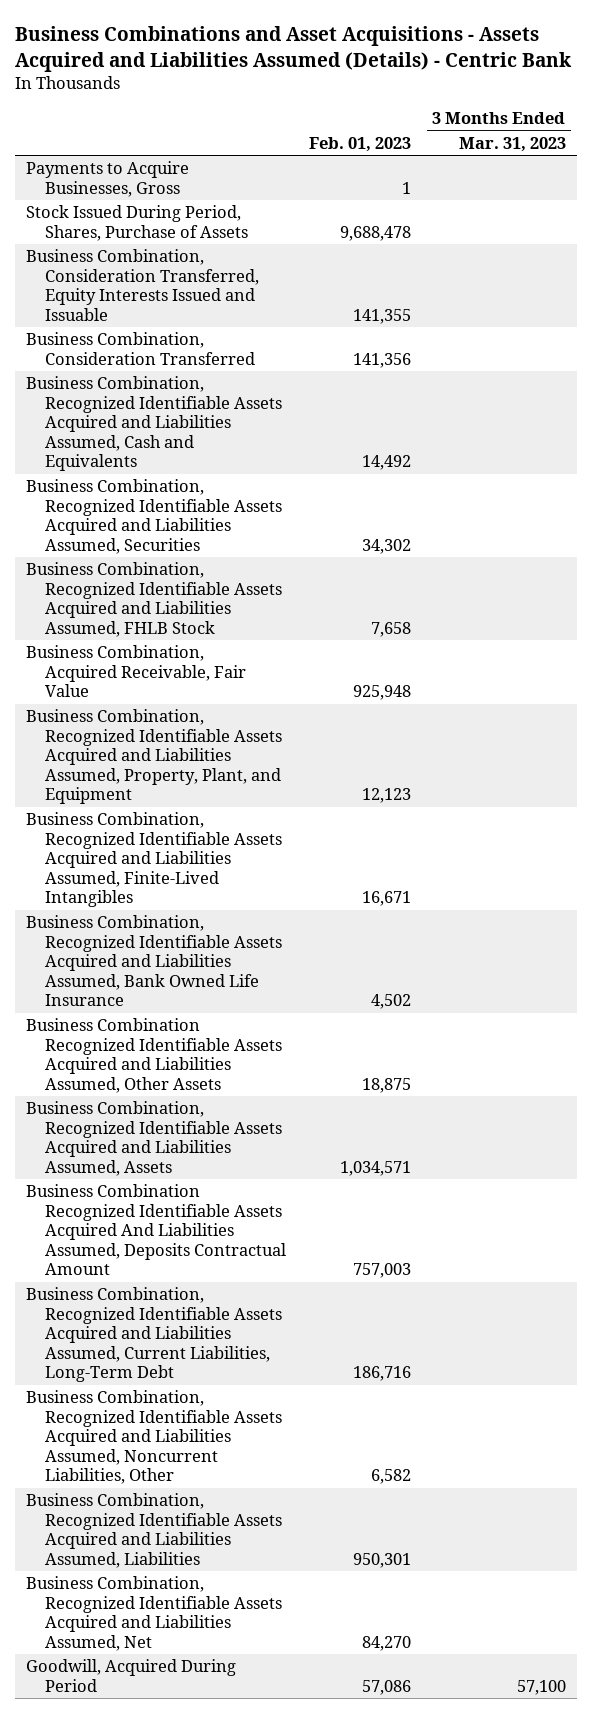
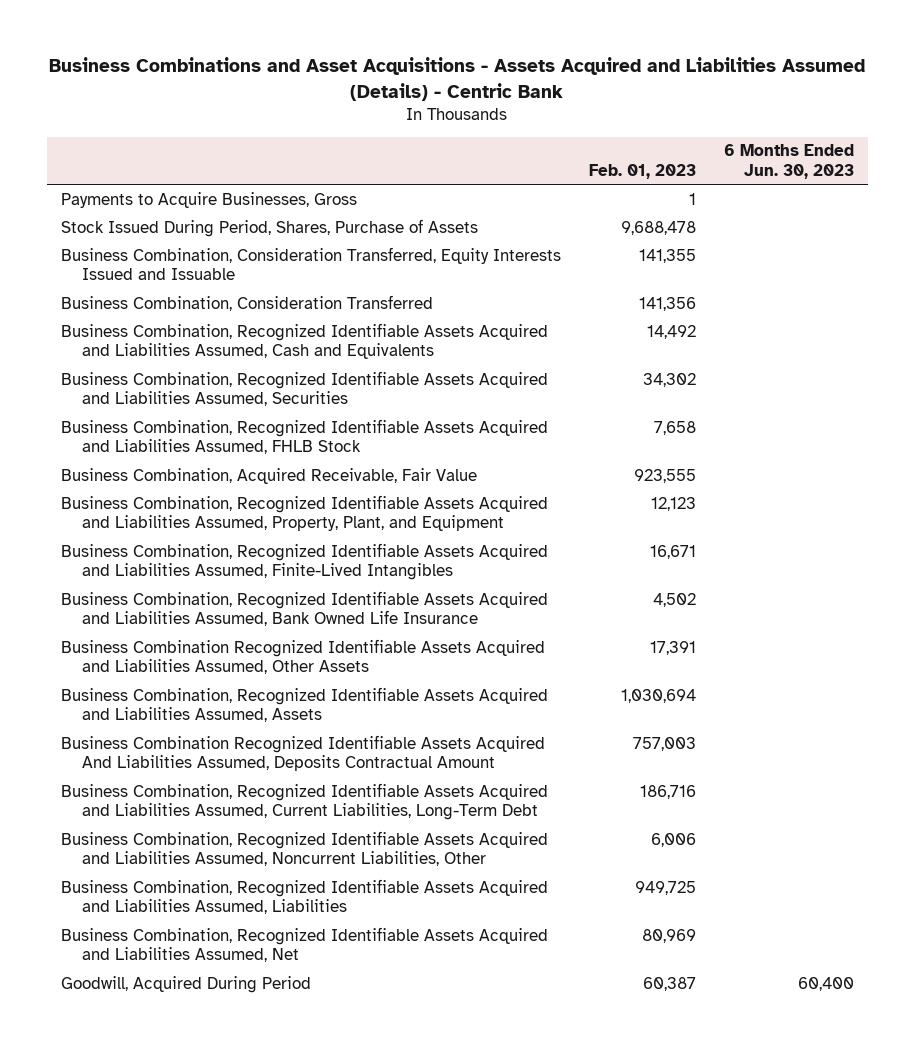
- | Feb. 01, 2023 | 3 Months Ended Mar. 31, 2023
+ | Feb. 01, 2023 | 6 Months Ended Jun. 30, 2023
- Business Combination, Acquired Receivable, Fair Value | 925,948 |
+ Business Combination, Acquired Receivable, Fair Value | 923,555 |
- Business Combination Recognized Identifiable Assets Acquired and Liabilities Assumed, Other Assets | 18,875 |
- Business Combination, Recognized Identifiable Assets Acquired and Liabilities Assumed, Assets | 1,034,571 |
+ Business Combination Recognized Identifiable Assets Acquired and Liabilities Assumed, Other Assets | 17,391 |
+ Business Combination, Recognized Identifiable Assets Acquired and Liabilities Assumed, Assets | 1,030,694 |
- Business Combination, Recognized Identifiable Assets Acquired and Liabilities Assumed, Noncurrent Liabilities, Other | 6,582 |
- Business Combination, Recognized Identifiable Assets Acquired and Liabilities Assumed, Liabilities | 950,301 |
- Business Combination, Recognized Identifiable Assets Acquired and Liabilities Assumed, Net | 84,270 |
- Goodwill, Acquired During Period | 57,086 | 57,100
+ Business Combination, Recognized Identifiable Assets Acquired and Liabilities Assumed, Noncurrent Liabilities, Other | 6,006 |
+ Business Combination, Recognized Identifiable Assets Acquired and Liabilities Assumed, Liabilities | 949,725 |
+ Business Combination, Recognized Identifiable Assets Acquired and Liabilities Assumed, Net | 80,969 |
+ Goodwill, Acquired During Period | 60,387 | 60,400

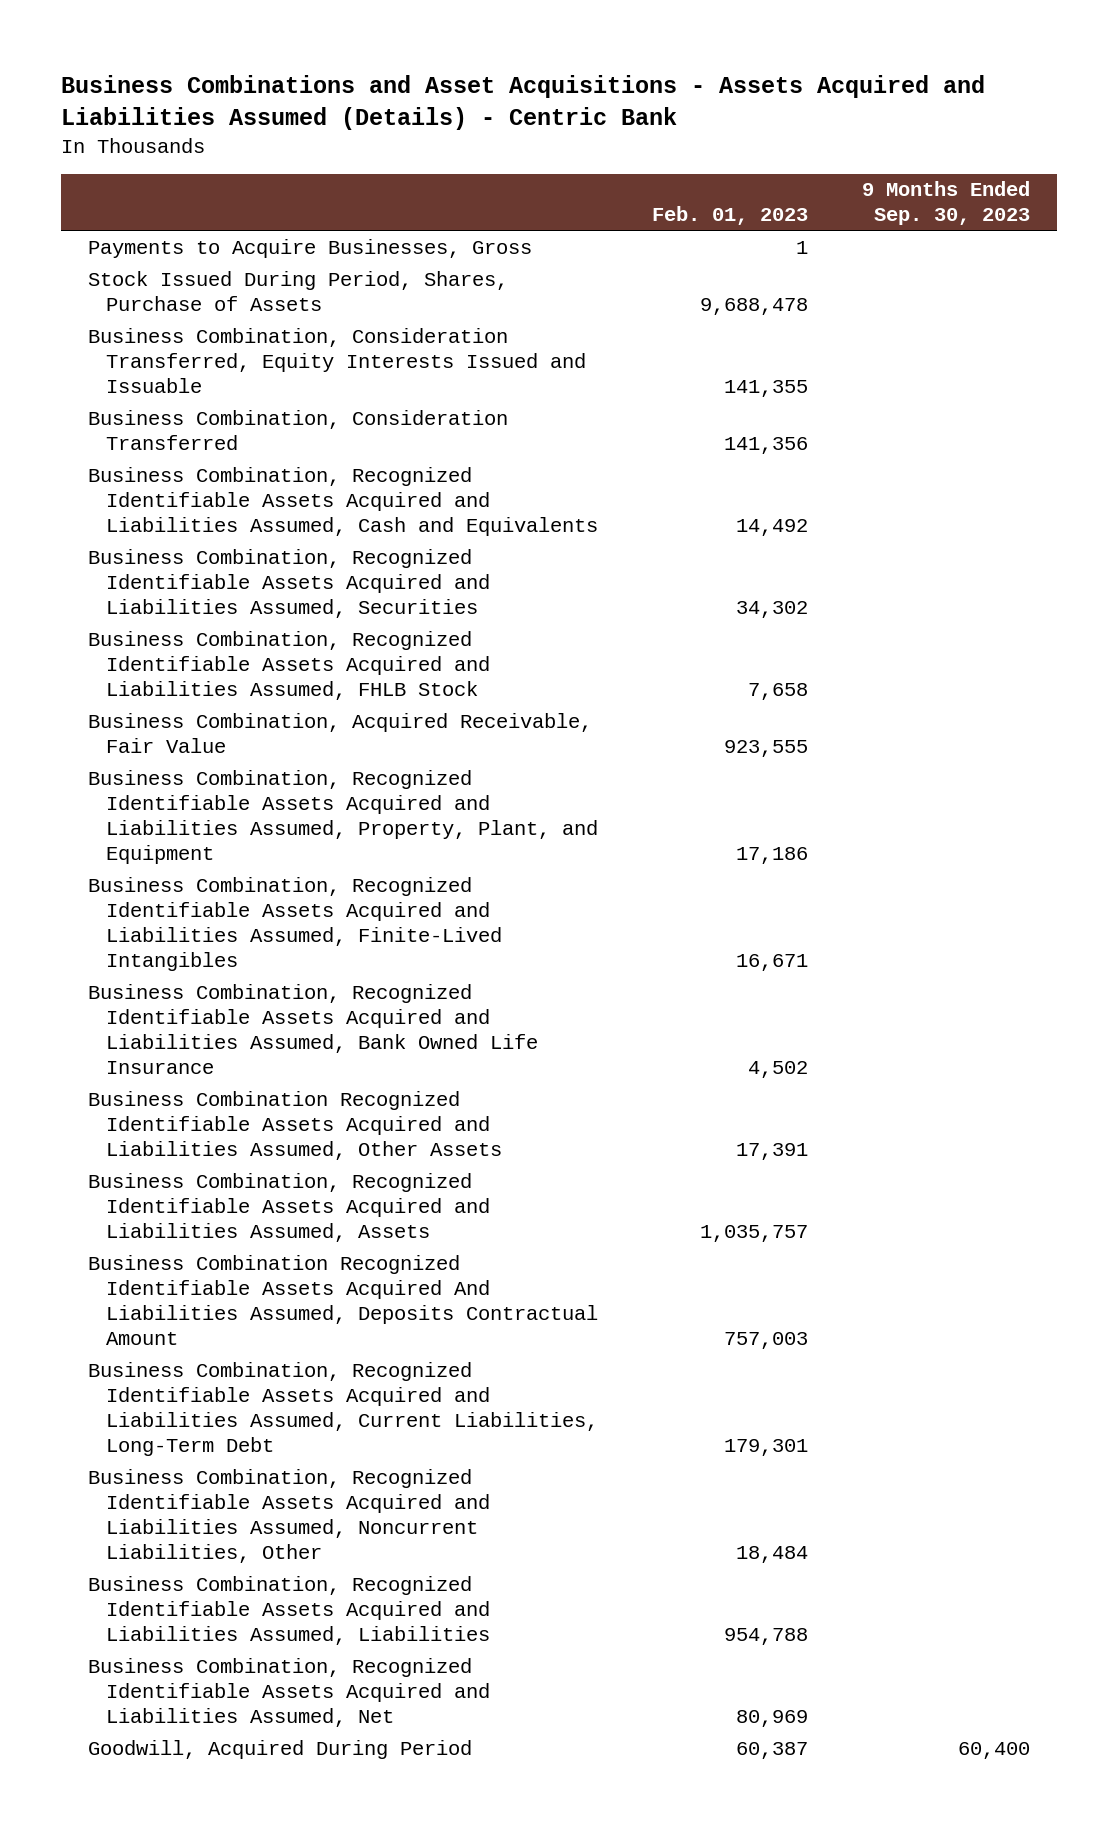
- | Feb. 01, 2023 | 6 Months Ended Jun. 30, 2023
+ | Feb. 01, 2023 | 9 Months Ended Sep. 30, 2023
- Business Combination, Recognized Identifiable Assets Acquired and Liabilities Assumed, Property, Plant, and Equipment | 12,123 |
+ Business Combination, Recognized Identifiable Assets Acquired and Liabilities Assumed, Property, Plant, and Equipment | 17,186 |
- Business Combination, Recognized Identifiable Assets Acquired and Liabilities Assumed, Assets | 1,030,694 |
+ Business Combination, Recognized Identifiable Assets Acquired and Liabilities Assumed, Assets | 1,035,757 |
- Business Combination, Recognized Identifiable Assets Acquired and Liabilities Assumed, Current Liabilities, Long-Term Debt | 186,716 |
- Business Combination, Recognized Identifiable Assets Acquired and Liabilities Assumed, Noncurrent Liabilities, Other | 6,006 |
- Business Combination, Recognized Identifiable Assets Acquired and Liabilities Assumed, Liabilities | 949,725 |
+ Business Combination, Recognized Identifiable Assets Acquired and Liabilities Assumed, Current Liabilities, Long-Term Debt | 179,301 |
+ Business Combination, Recognized Identifiable Assets Acquired and Liabilities Assumed, Noncurrent Liabilities, Other | 18,484 |
+ Business Combination, Recognized Identifiable Assets Acquired and Liabilities Assumed, Liabilities | 954,788 |

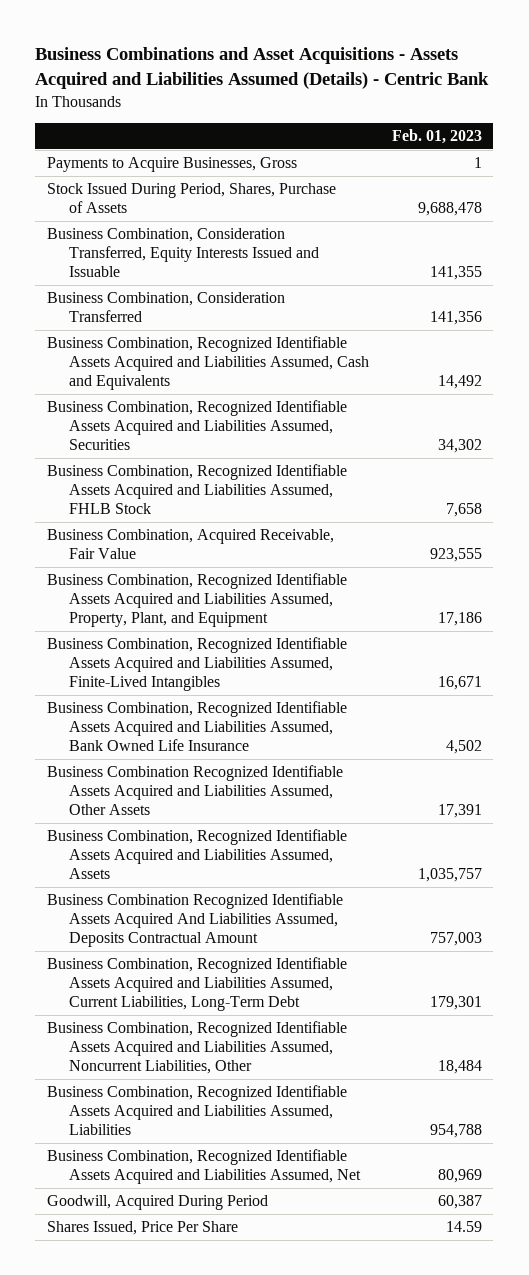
- | Feb. 01, 2023 | 9 Months Ended Sep. 30, 2023
+ | Feb. 01, 2023
+ Shares Issued, Price Per Share | 14.59

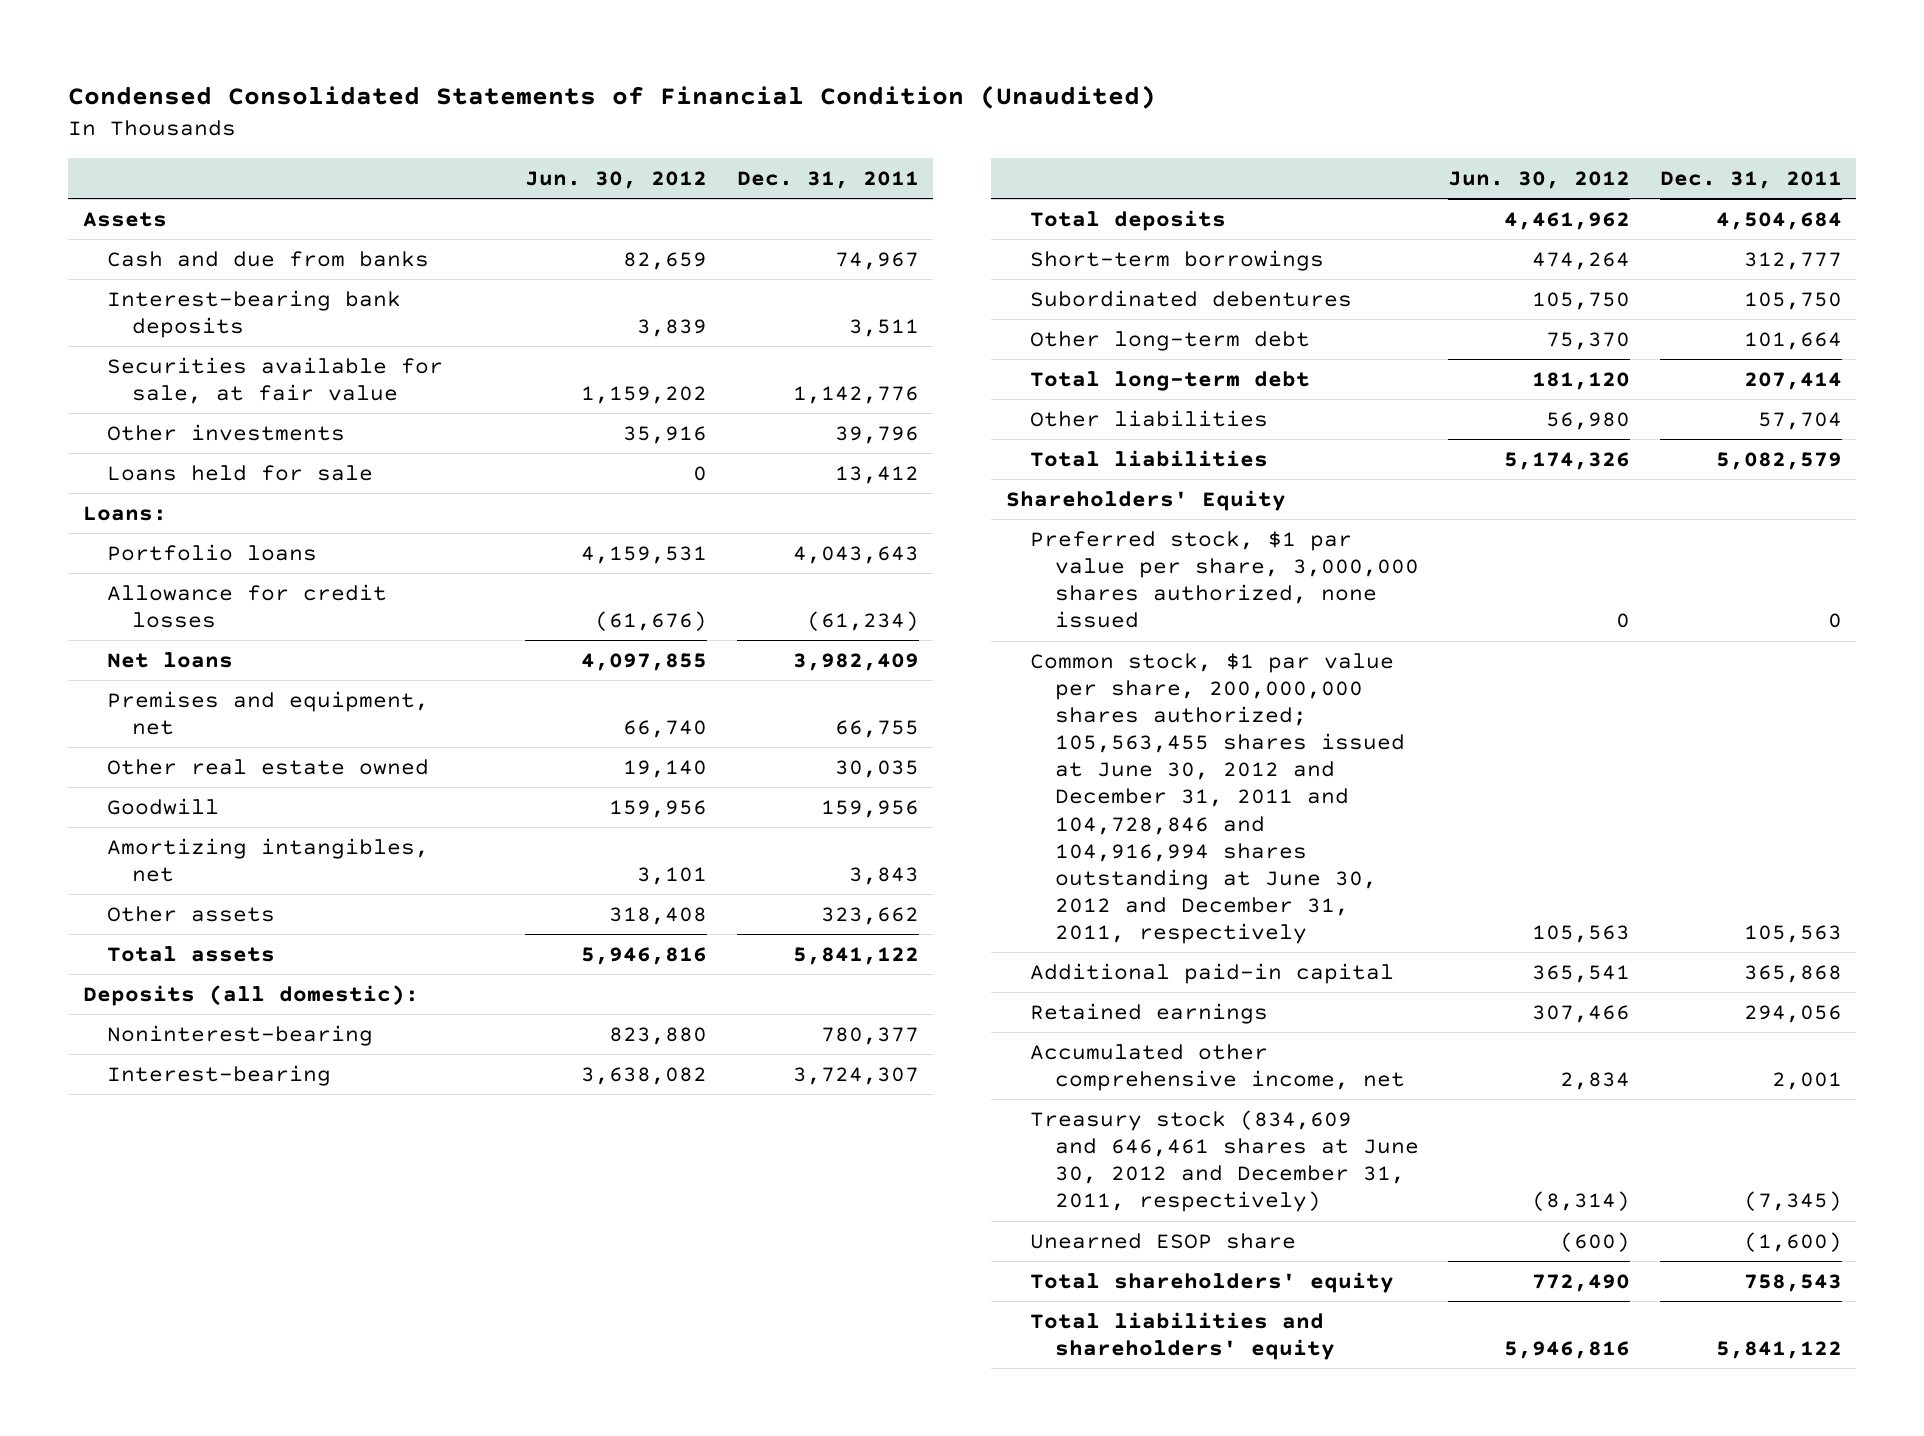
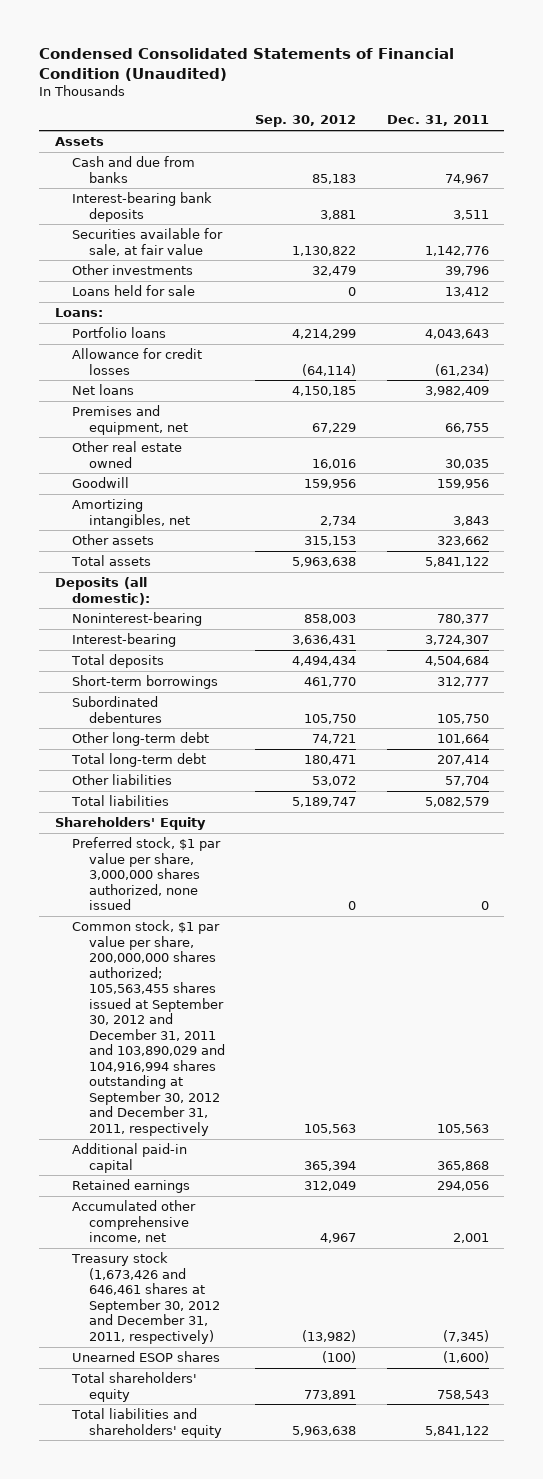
- | Jun. 30, 2012 | Dec. 31, 2011
+ | Sep. 30, 2012 | Dec. 31, 2011
- Common stock, $1 par value per share, 200,000,000 shares authorized; 105,563,455 shares issued at June 30, 2012 and December 31, 2011 and 104,728,846 and 104,916,994 shares outstanding at June 30, 2012 and December 31, 2011, respectively | 105,563 | 105,563
+ Common stock, $1 par value per share, 200,000,000 shares authorized; 105,563,455 shares issued at September 30, 2012 and December 31, 2011 and 103,890,029 and 104,916,994 shares outstanding at September 30, 2012 and December 31, 2011, respectively | 105,563 | 105,563
- Treasury stock (834,609 and 646,461 shares at June 30, 2012 and December 31, 2011, respectively) | (8,314) | (7,345)
- Unearned ESOP share | (600) | (1,600)
+ Treasury stock (1,673,426 and 646,461 shares at September 30, 2012 and December 31, 2011, respectively) | (13,982) | (7,345)
+ Unearned ESOP shares | (100) | (1,600)

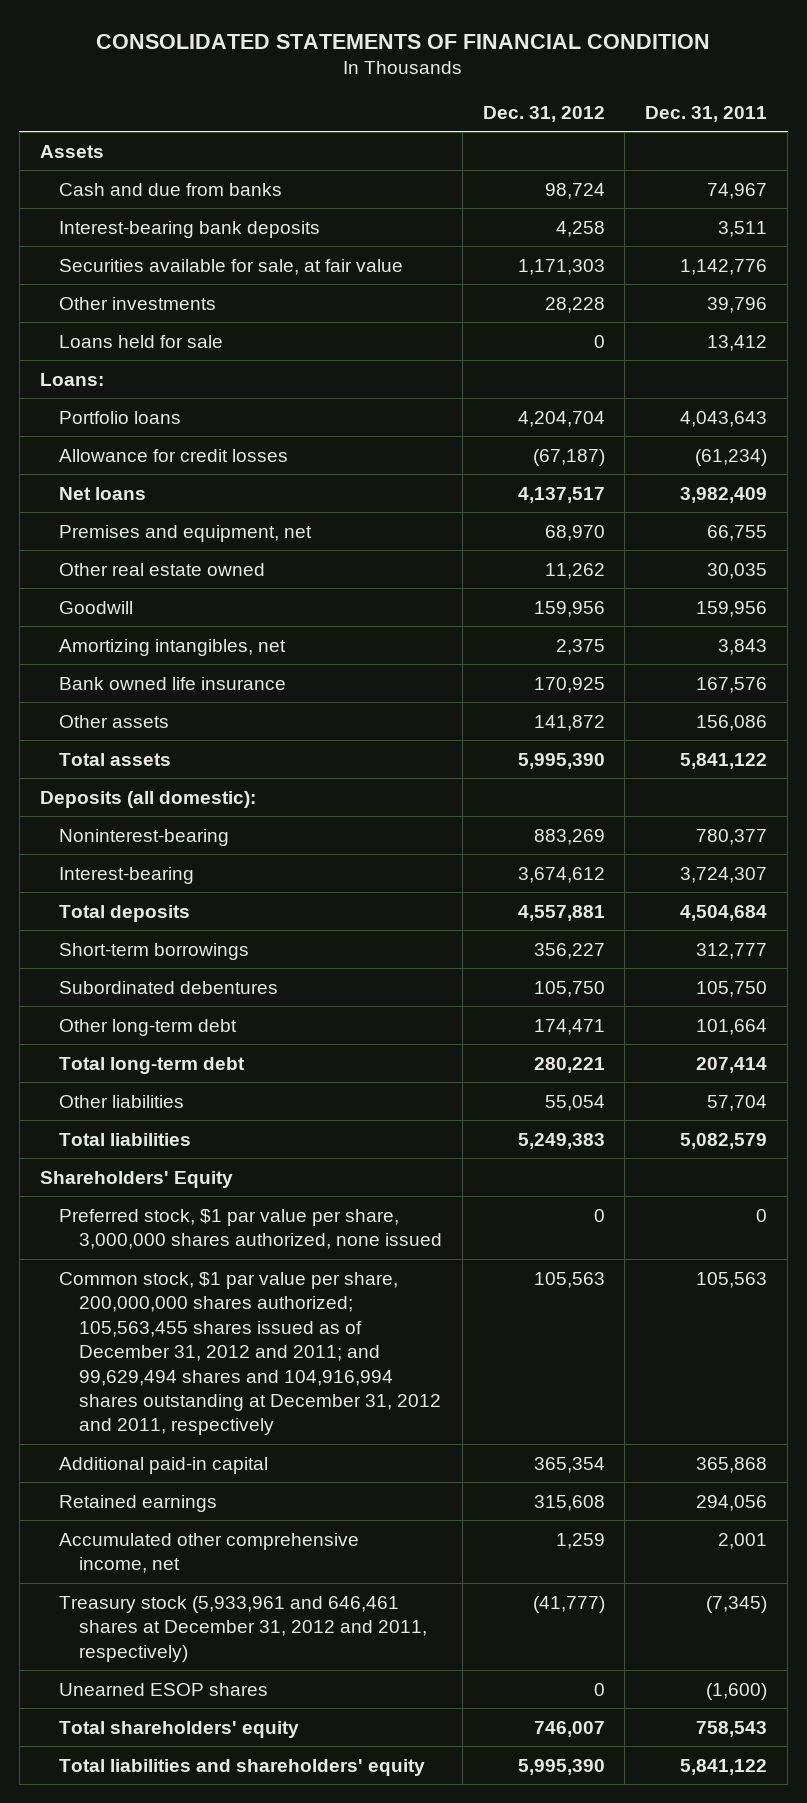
- Condensed Consolidated Statements of Financial Condition (Unaudited)
+ CONSOLIDATED STATEMENTS OF FINANCIAL CONDITION
- | Sep. 30, 2012 | Dec. 31, 2011
+ | Dec. 31, 2012 | Dec. 31, 2011
- Other assets | 315,153 | 323,662
+ Bank owned life insurance | 170,925 | 167,576
+ Other assets | 141,872 | 156,086
- Common stock, $1 par value per share, 200,000,000 shares authorized; 105,563,455 shares issued at September 30, 2012 and December 31, 2011 and 103,890,029 and 104,916,994 shares outstanding at September 30, 2012 and December 31, 2011, respectively | 105,563 | 105,563
+ Common stock, $1 par value per share, 200,000,000 shares authorized; 105,563,455 shares issued as of December 31, 2012 and 2011; and 99,629,494 shares and 104,916,994 shares outstanding at December 31, 2012 and 2011, respectively | 105,563 | 105,563
- Treasury stock (1,673,426 and 646,461 shares at September 30, 2012 and December 31, 2011, respectively) | (13,982) | (7,345)
+ Treasury stock (5,933,961 and 646,461 shares at December 31, 2012 and 2011, respectively) | (41,777) | (7,345)

